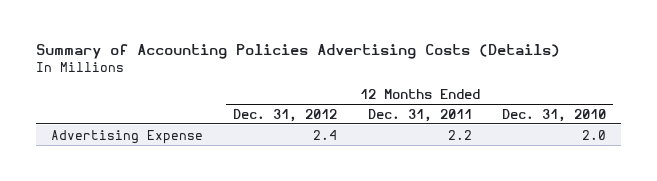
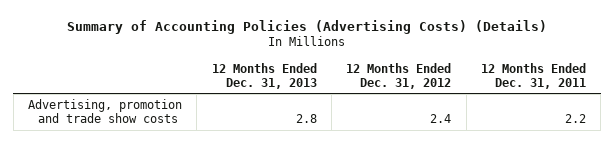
- Summary of Accounting Policies Advertising Costs (Details)
+ Summary of Accounting Policies (Advertising Costs) (Details)
- | 12 Months Ended Dec. 31, 2012 | 12 Months Ended Dec. 31, 2011 | 12 Months Ended Dec. 31, 2010
+ | 12 Months Ended Dec. 31, 2013 | 12 Months Ended Dec. 31, 2012 | 12 Months Ended Dec. 31, 2011
- Advertising Expense | 2.4 | 2.2 | 2.0
+ Advertising, promotion and trade show costs | 2.8 | 2.4 | 2.2

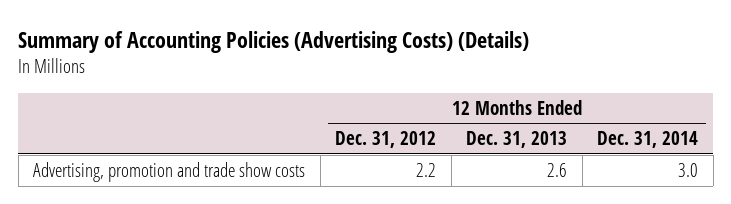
- | 12 Months Ended Dec. 31, 2013 | 12 Months Ended Dec. 31, 2012 | 12 Months Ended Dec. 31, 2011
+ | 12 Months Ended Dec. 31, 2012 | 12 Months Ended Dec. 31, 2013 | 12 Months Ended Dec. 31, 2014
- Advertising, promotion and trade show costs | 2.8 | 2.4 | 2.2
+ Advertising, promotion and trade show costs | 2.2 | 2.6 | 3.0

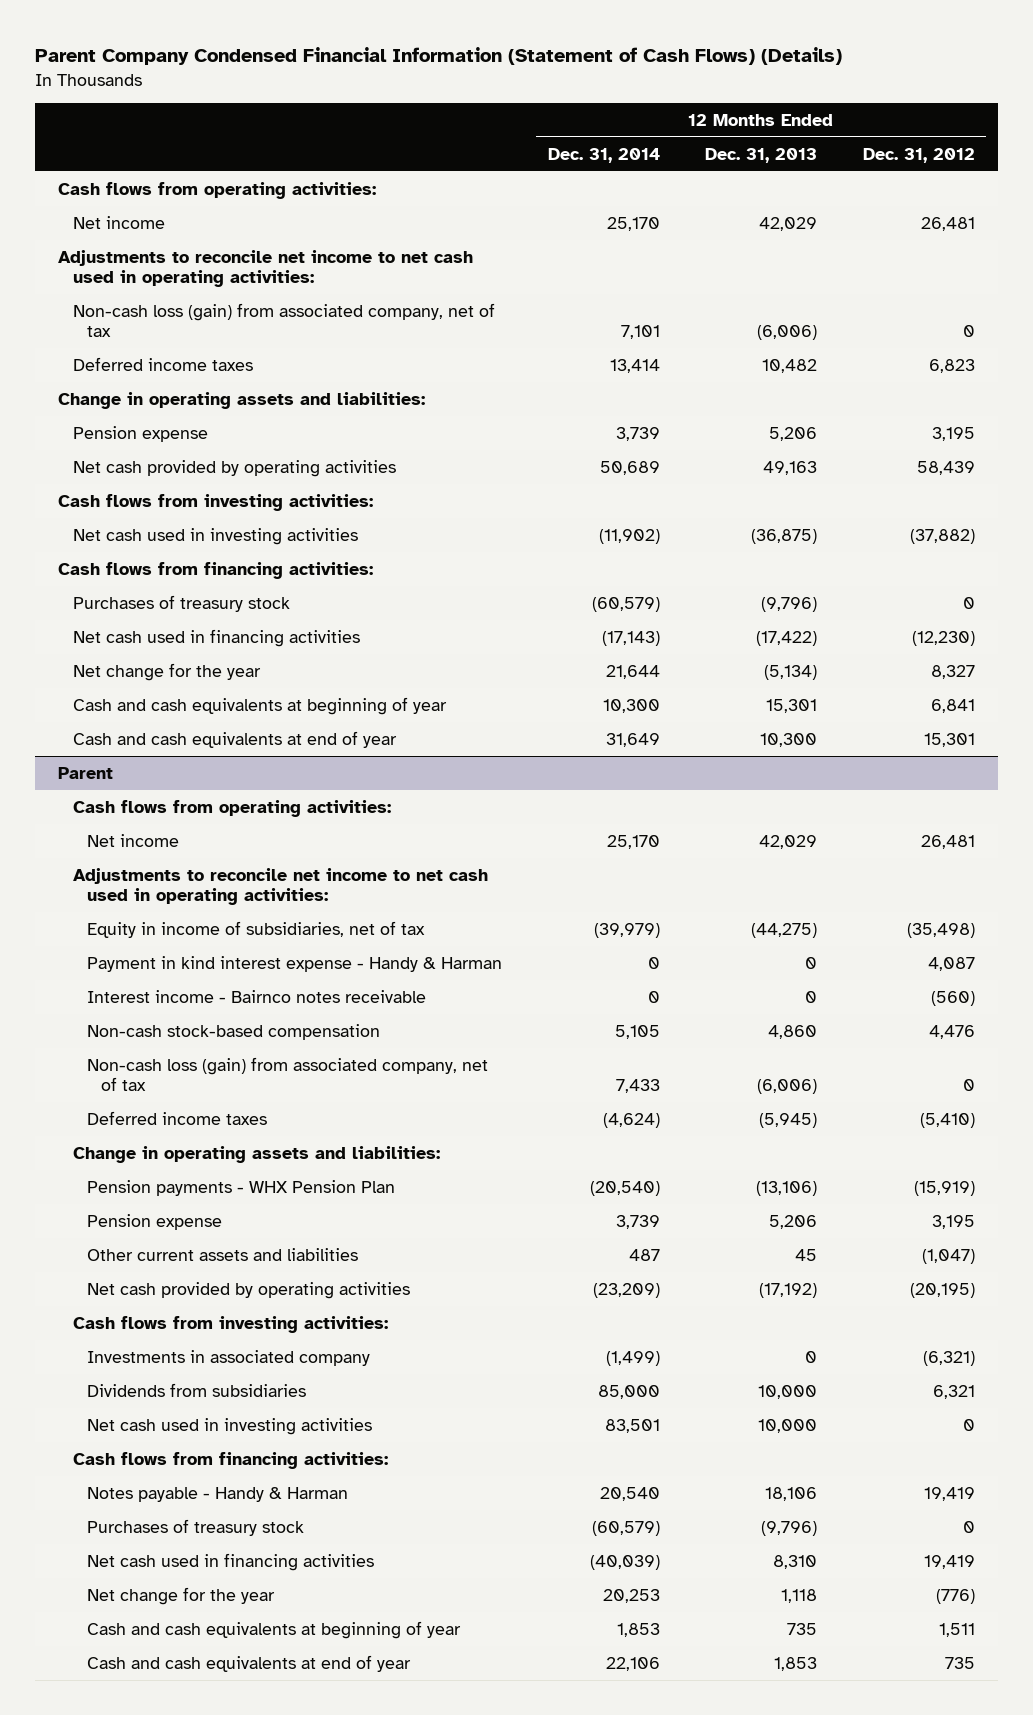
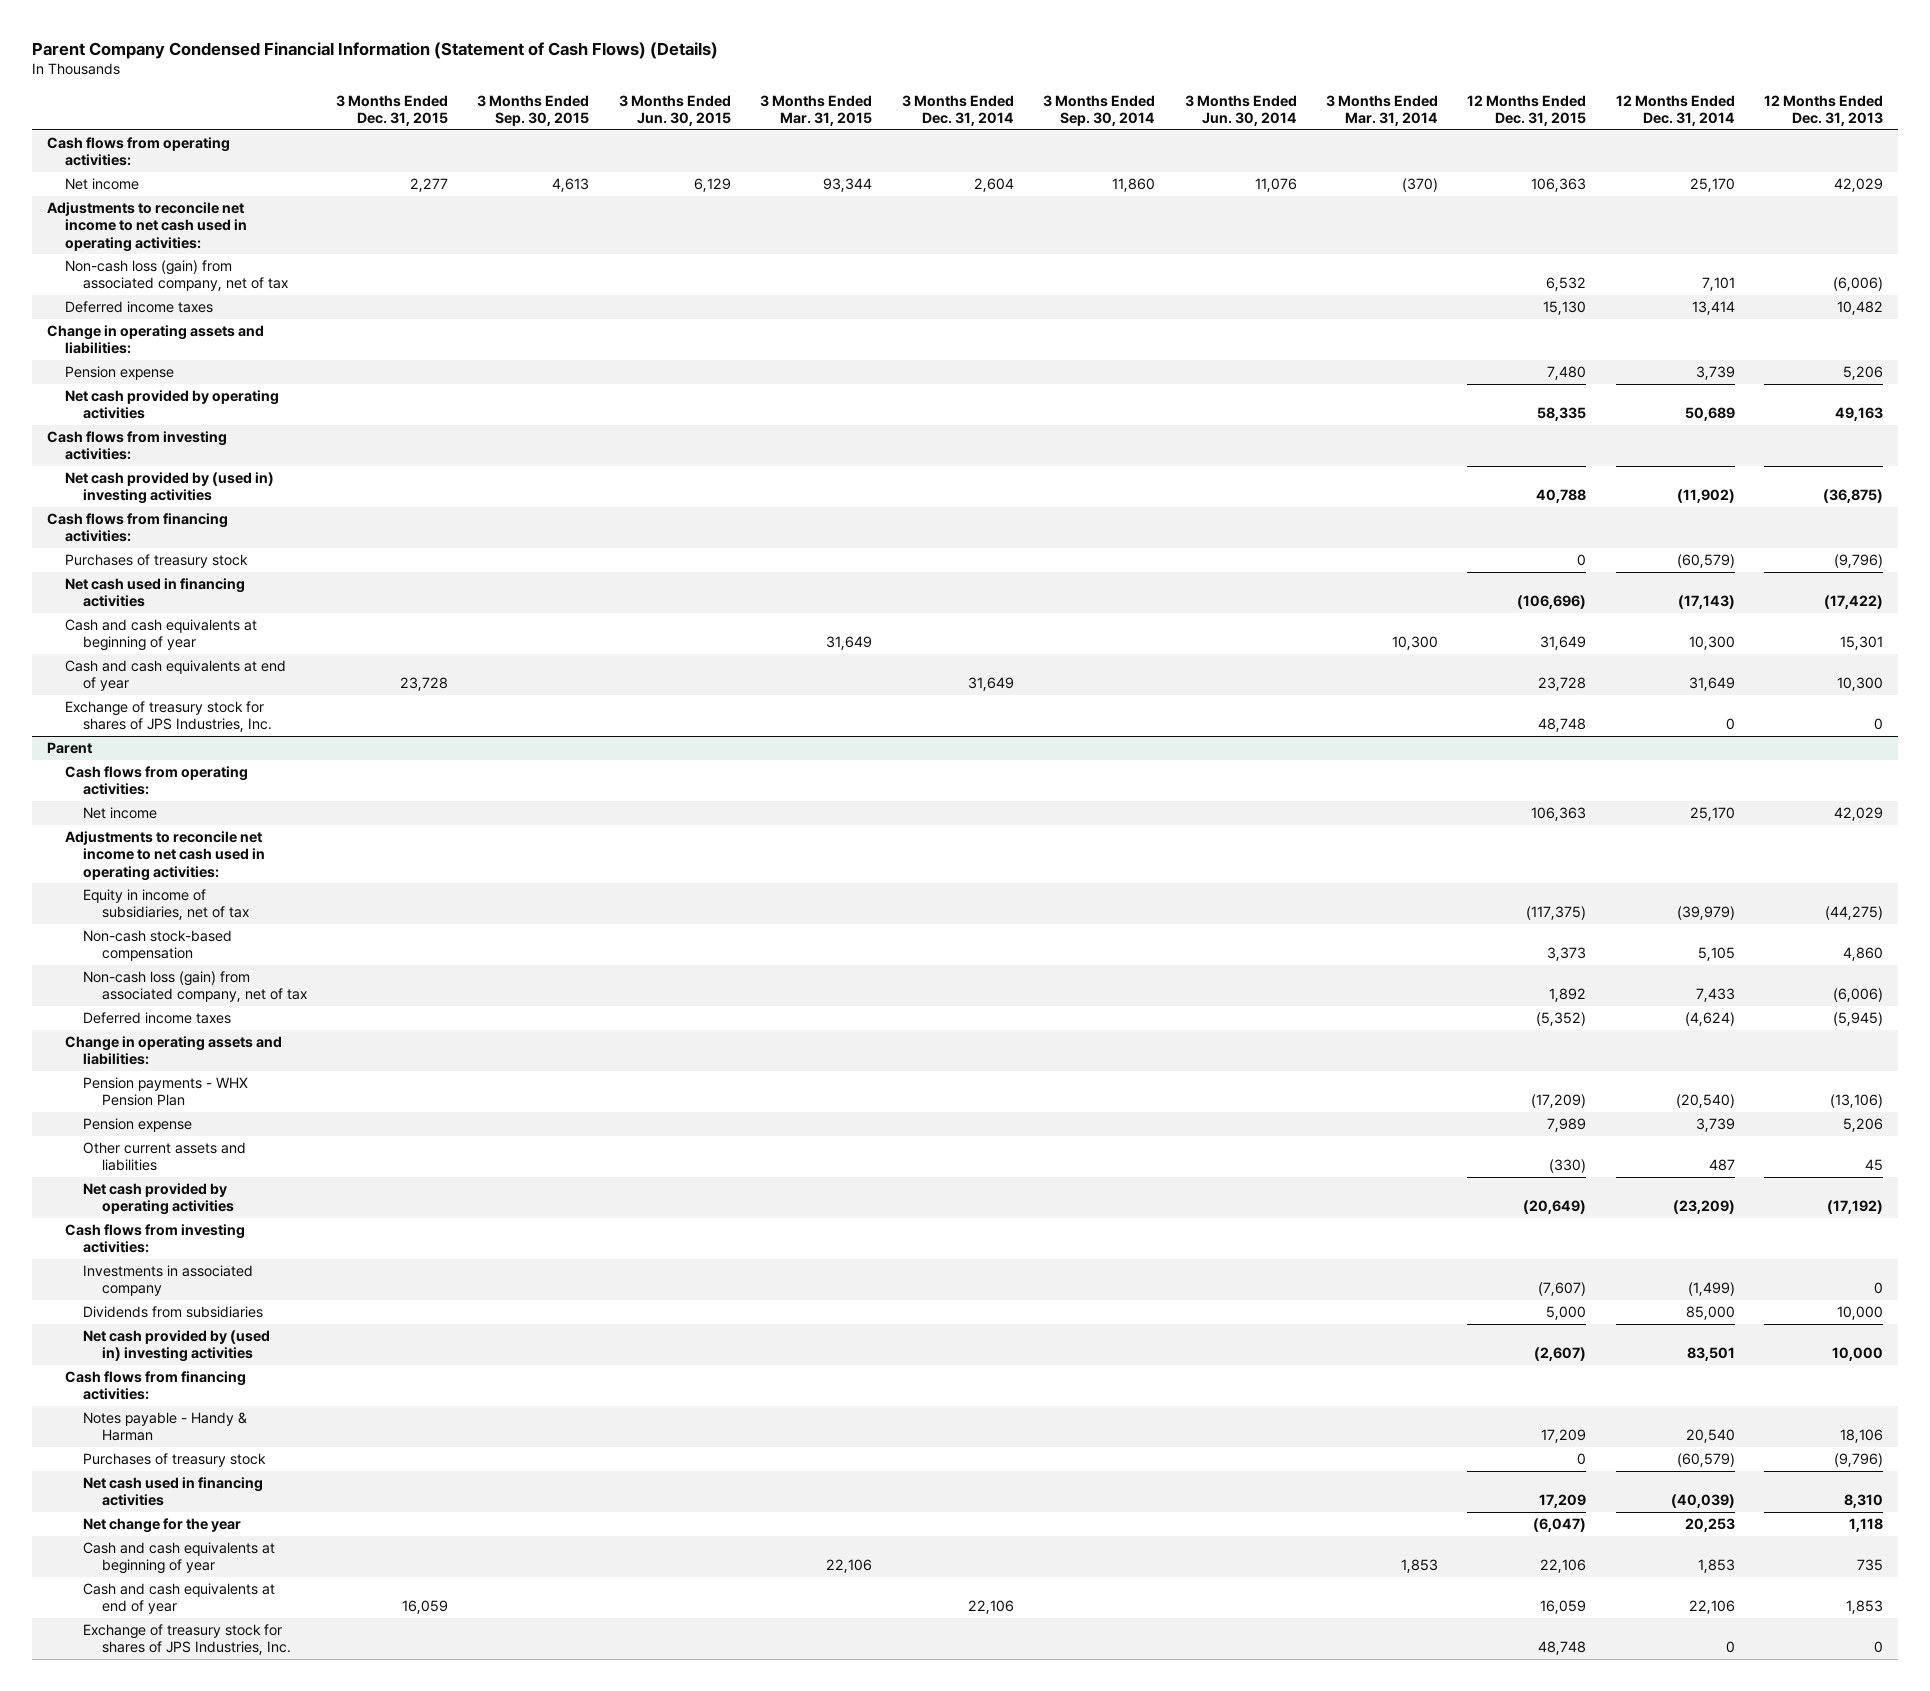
- | 12 Months Ended Dec. 31, 2014 | 12 Months Ended Dec. 31, 2013 | 12 Months Ended Dec. 31, 2012
+ | 3 Months Ended Dec. 31, 2015 | 3 Months Ended Sep. 30, 2015 | 3 Months Ended Jun. 30, 2015 | 3 Months Ended Mar. 31, 2015 | 3 Months Ended Dec. 31, 2014 | 3 Months Ended Sep. 30, 2014 | 3 Months Ended Jun. 30, 2014 | 3 Months Ended Mar. 31, 2014 | 12 Months Ended Dec. 31, 2015 | 12 Months Ended Dec. 31, 2014 | 12 Months Ended Dec. 31, 2013
- Net cash used in investing activities | (11,902) | (36,875) | (37,882)
+ Net cash provided by (used in) investing activities | | | | | | | | | 40,788 | (11,902) | (36,875)
- Net change for the year | 21,644 | (5,134) | 8,327
+ Exchange of treasury stock for shares of JPS Industries, Inc. | | | | | | | | | 48,748 | 0 | 0
@ Parent
- Payment in kind interest expense - Handy & Harman | 0 | 0 | 4,087
- Interest income - Bairnco notes receivable | 0 | 0 | (560)
- Net cash used in investing activities | 83,501 | 10,000 | 0
+ Net cash provided by (used in) investing activities | | | | | | | | | (2,607) | 83,501 | 10,000
+ Exchange of treasury stock for shares of JPS Industries, Inc. | | | | | | | | | 48,748 | 0 | 0

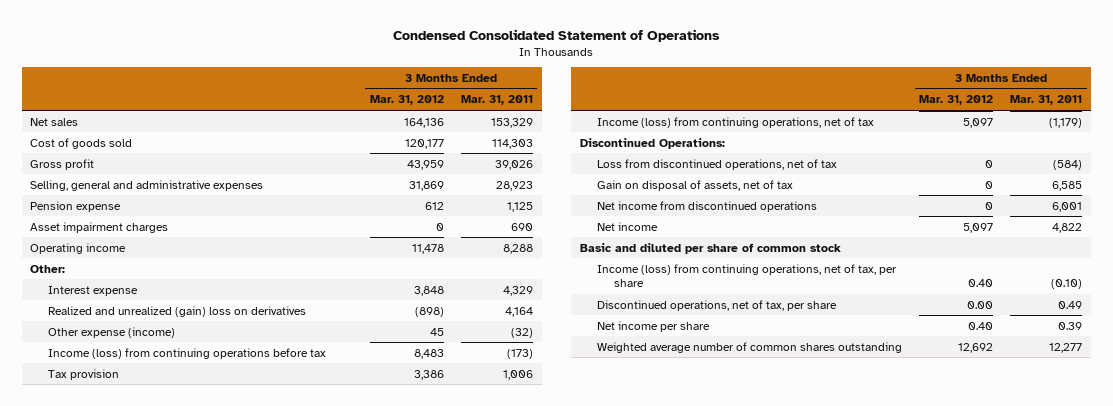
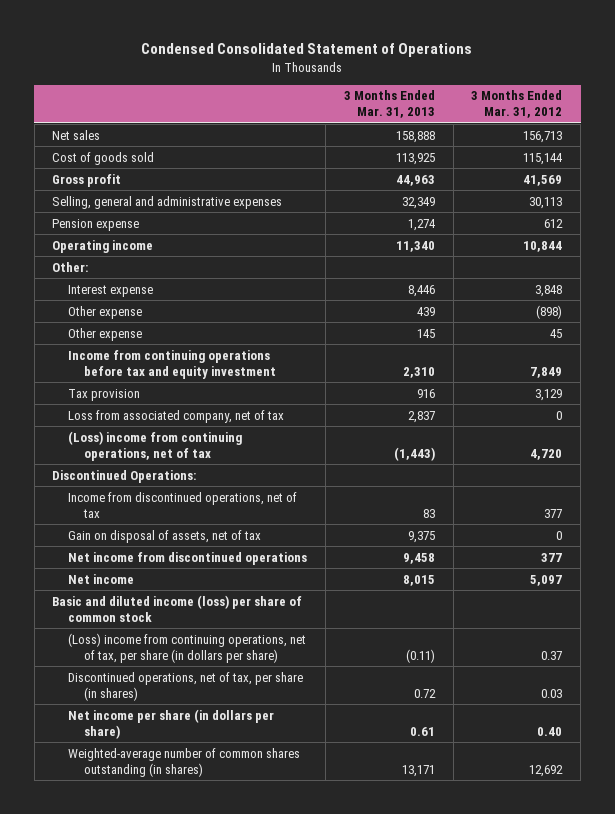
- | 3 Months Ended Mar. 31, 2012 | 3 Months Ended Mar. 31, 2011
+ | 3 Months Ended Mar. 31, 2013 | 3 Months Ended Mar. 31, 2012
- Net sales | 164,136 | 153,329
- Cost of goods sold | 120,177 | 114,303
- Gross profit | 43,959 | 39,026
- Selling, general and administrative expenses | 31,869 | 28,923
+ Net sales | 158,888 | 156,713
+ Cost of goods sold | 113,925 | 115,144
+ Gross profit | 44,963 | 41,569
+ Selling, general and administrative expenses | 32,349 | 30,113
- Asset impairment charges | 0 | 690
- Operating income | 11,478 | 8,288
+ Operating income | 11,340 | 10,844
- Realized and unrealized (gain) loss on derivatives | (898) | 4,164
- Other expense (income) | 45 | (32)
- Income (loss) from continuing operations before tax | 8,483 | (173)
- Tax provision | 3,386 | 1,006
- Income (loss) from continuing operations, net of tax | 5,097 | (1,179)
+ Other expense | 439 | (898)
+ Other expense | 145 | 45
+ Income from continuing operations before tax and equity investment | 2,310 | 7,849
+ Tax provision | 916 | 3,129
+ Loss from associated company, net of tax | 2,837 | 0
+ (Loss) income from continuing operations, net of tax | (1,443) | 4,720
- Loss from discontinued operations, net of tax | 0 | (584)
+ Income from discontinued operations, net of tax | 83 | 377
- Net income from discontinued operations | 0 | 6,001
+ Net income from discontinued operations | 9,458 | 377
- Basic and diluted per share of common stock
- Income (loss) from continuing operations, net of tax, per share | 0.40 | (0.10)
- Discontinued operations, net of tax, per share | 0.00 | 0.49
- Net income per share | 0.40 | 0.39
- Weighted average number of common shares outstanding | 12,692 | 12,277
+ Basic and diluted income (loss) per share of common stock
+ (Loss) income from continuing operations, net of tax, per share (in dollars per share) | (0.11) | 0.37
+ Discontinued operations, net of tax, per share (in shares) | 0.72 | 0.03
+ Net income per share (in dollars per share) | 0.61 | 0.40
+ Weighted-average number of common shares outstanding (in shares) | 13,171 | 12,692

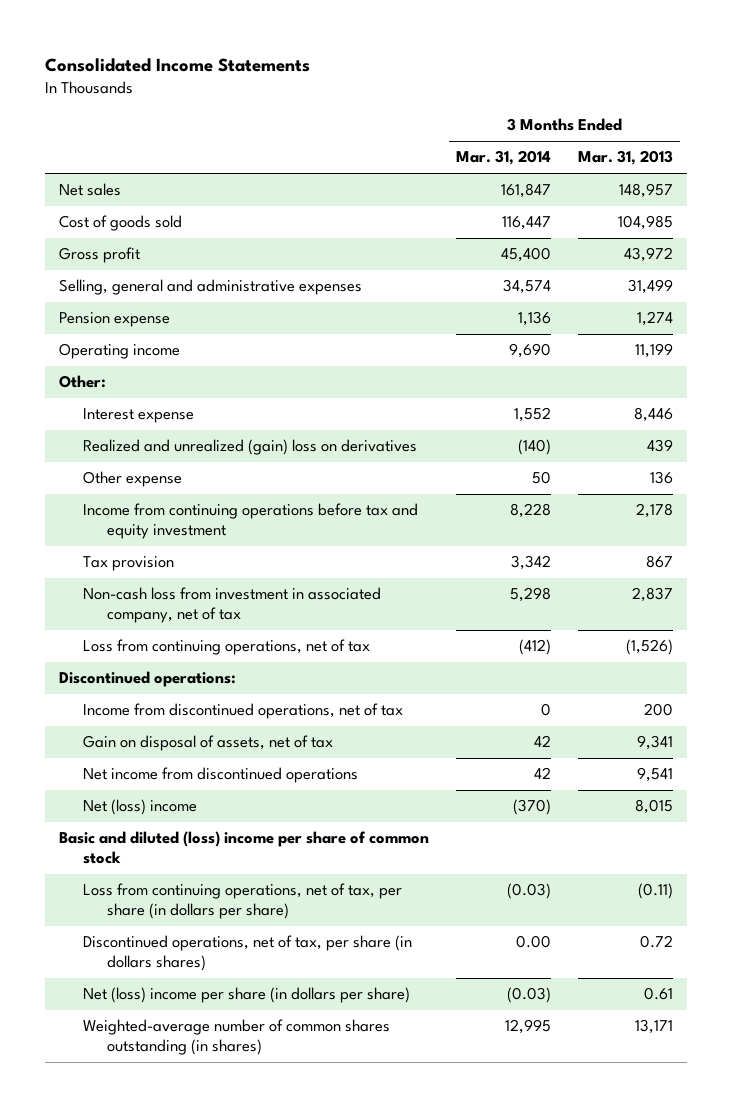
- Condensed Consolidated Statement of Operations
+ Consolidated Income Statements
- | 3 Months Ended Mar. 31, 2013 | 3 Months Ended Mar. 31, 2012
+ | 3 Months Ended Mar. 31, 2014 | 3 Months Ended Mar. 31, 2013
- Net sales | 158,888 | 156,713
- Cost of goods sold | 113,925 | 115,144
- Gross profit | 44,963 | 41,569
- Selling, general and administrative expenses | 32,349 | 30,113
+ Net sales | 161,847 | 148,957
+ Cost of goods sold | 116,447 | 104,985
+ Gross profit | 45,400 | 43,972
+ Selling, general and administrative expenses | 34,574 | 31,499
- Operating income | 11,340 | 10,844
+ Operating income | 9,690 | 11,199
- Other expense | 439 | (898)
- Other expense | 145 | 45
- Income from continuing operations before tax and equity investment | 2,310 | 7,849
- Tax provision | 916 | 3,129
- Loss from associated company, net of tax | 2,837 | 0
- (Loss) income from continuing operations, net of tax | (1,443) | 4,720
- Discontinued Operations:
- Income from discontinued operations, net of tax | 83 | 377
- Gain on disposal of assets, net of tax | 9,375 | 0
- Net income from discontinued operations | 9,458 | 377
- Net income | 8,015 | 5,097
- Basic and diluted income (loss) per share of common stock
- (Loss) income from continuing operations, net of tax, per share (in dollars per share) | (0.11) | 0.37
- Discontinued operations, net of tax, per share (in shares) | 0.72 | 0.03
- Net income per share (in dollars per share) | 0.61 | 0.40
+ Realized and unrealized (gain) loss on derivatives | (140) | 439
+ Other expense | 50 | 136
+ Income from continuing operations before tax and equity investment | 8,228 | 2,178
+ Tax provision | 3,342 | 867
+ Non-cash loss from investment in associated company, net of tax | 5,298 | 2,837
+ Loss from continuing operations, net of tax | (412) | (1,526)
+ Discontinued operations:
+ Income from discontinued operations, net of tax | 0 | 200
+ Gain on disposal of assets, net of tax | 42 | 9,341
+ Net income from discontinued operations | 42 | 9,541
+ Net (loss) income | (370) | 8,015
+ Basic and diluted (loss) income per share of common stock
+ Loss from continuing operations, net of tax, per share (in dollars per share) | (0.03) | (0.11)
+ Discontinued operations, net of tax, per share (in dollars shares) | 0.00 | 0.72
+ Net (loss) income per share (in dollars per share) | (0.03) | 0.61

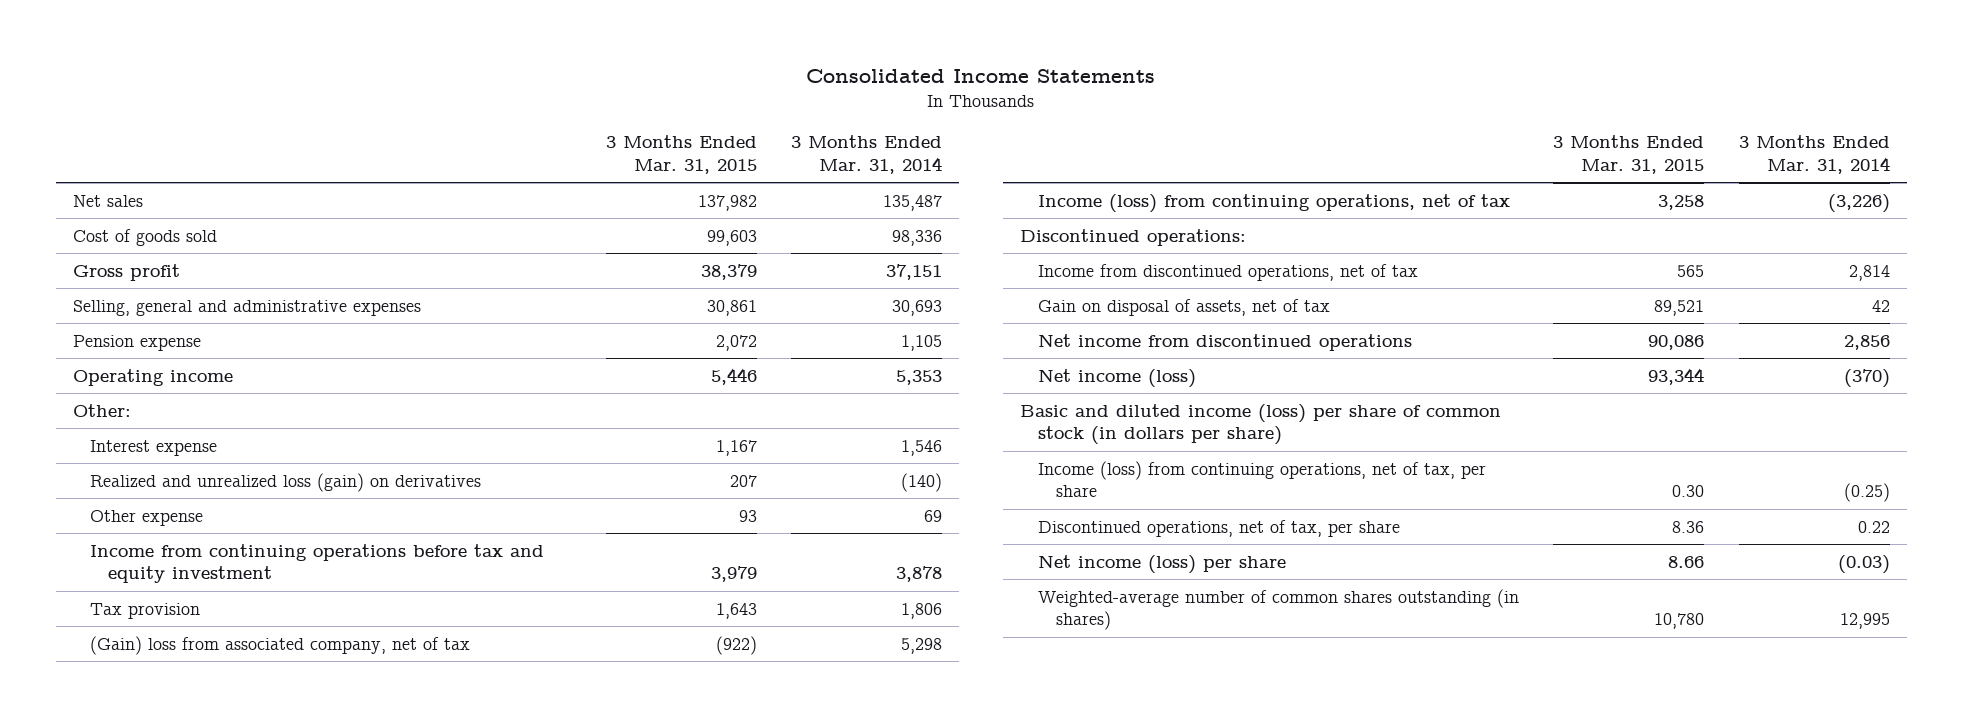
- | 3 Months Ended Mar. 31, 2014 | 3 Months Ended Mar. 31, 2013
+ | 3 Months Ended Mar. 31, 2015 | 3 Months Ended Mar. 31, 2014
- Net sales | 161,847 | 148,957
- Cost of goods sold | 116,447 | 104,985
- Gross profit | 45,400 | 43,972
- Selling, general and administrative expenses | 34,574 | 31,499
- Pension expense | 1,136 | 1,274
- Operating income | 9,690 | 11,199
+ Net sales | 137,982 | 135,487
+ Cost of goods sold | 99,603 | 98,336
+ Gross profit | 38,379 | 37,151
+ Selling, general and administrative expenses | 30,861 | 30,693
+ Pension expense | 2,072 | 1,105
+ Operating income | 5,446 | 5,353
- Interest expense | 1,552 | 8,446
- Realized and unrealized (gain) loss on derivatives | (140) | 439
- Other expense | 50 | 136
- Income from continuing operations before tax and equity investment | 8,228 | 2,178
- Tax provision | 3,342 | 867
- Non-cash loss from investment in associated company, net of tax | 5,298 | 2,837
- Loss from continuing operations, net of tax | (412) | (1,526)
+ Interest expense | 1,167 | 1,546
+ Realized and unrealized loss (gain) on derivatives | 207 | (140)
+ Other expense | 93 | 69
+ Income from continuing operations before tax and equity investment | 3,979 | 3,878
+ Tax provision | 1,643 | 1,806
+ (Gain) loss from associated company, net of tax | (922) | 5,298
+ Income (loss) from continuing operations, net of tax | 3,258 | (3,226)
- Income from discontinued operations, net of tax | 0 | 200
+ Income from discontinued operations, net of tax | 565 | 2,814
- Net income from discontinued operations | 42 | 9,541
- Net (loss) income | (370) | 8,015
- Basic and diluted (loss) income per share of common stock
- Loss from continuing operations, net of tax, per share (in dollars per share) | (0.03) | (0.11)
- Discontinued operations, net of tax, per share (in dollars shares) | 0.00 | 0.72
- Net (loss) income per share (in dollars per share) | (0.03) | 0.61
+ Net income from discontinued operations | 90,086 | 2,856
+ Net income (loss) | 93,344 | (370)
+ Basic and diluted income (loss) per share of common stock (in dollars per share)
+ Income (loss) from continuing operations, net of tax, per share | 0.30 | (0.25)
+ Discontinued operations, net of tax, per share | 8.36 | 0.22
+ Net income (loss) per share | 8.66 | (0.03)

